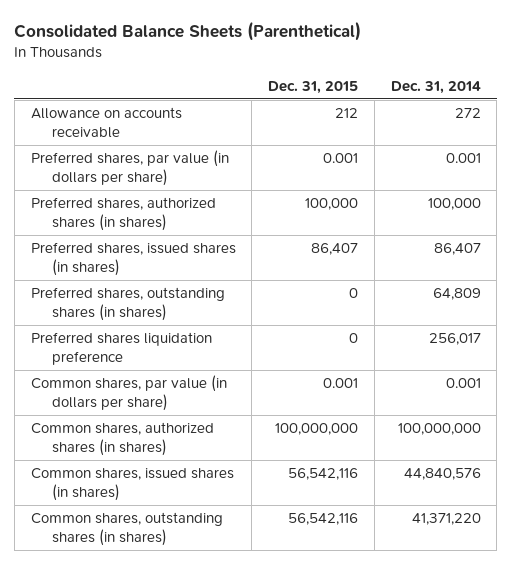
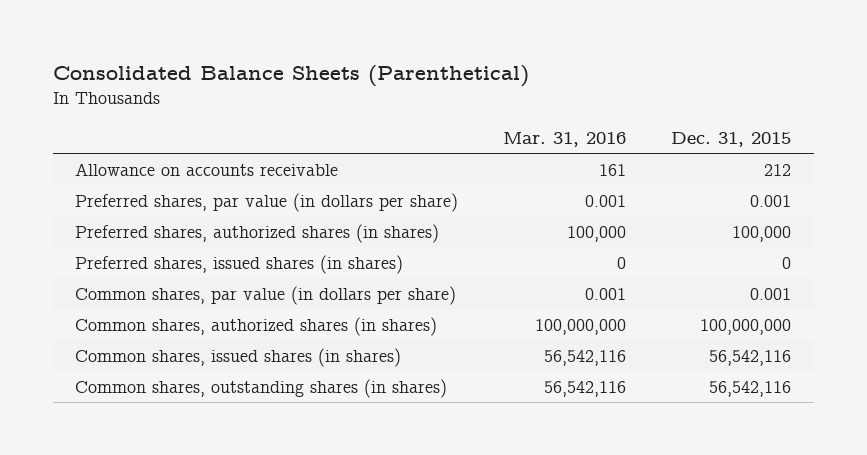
- | Dec. 31, 2015 | Dec. 31, 2014
+ | Mar. 31, 2016 | Dec. 31, 2015
- Preferred shares, issued shares (in shares) | 86,407 | 86,407
- Preferred shares, outstanding shares (in shares) | 0 | 64,809
- Preferred shares liquidation preference | 0 | 256,017
+ Preferred shares, issued shares (in shares) | 0 | 0

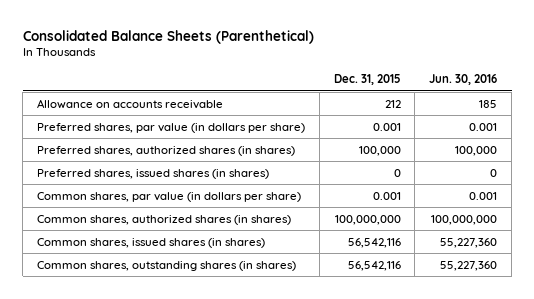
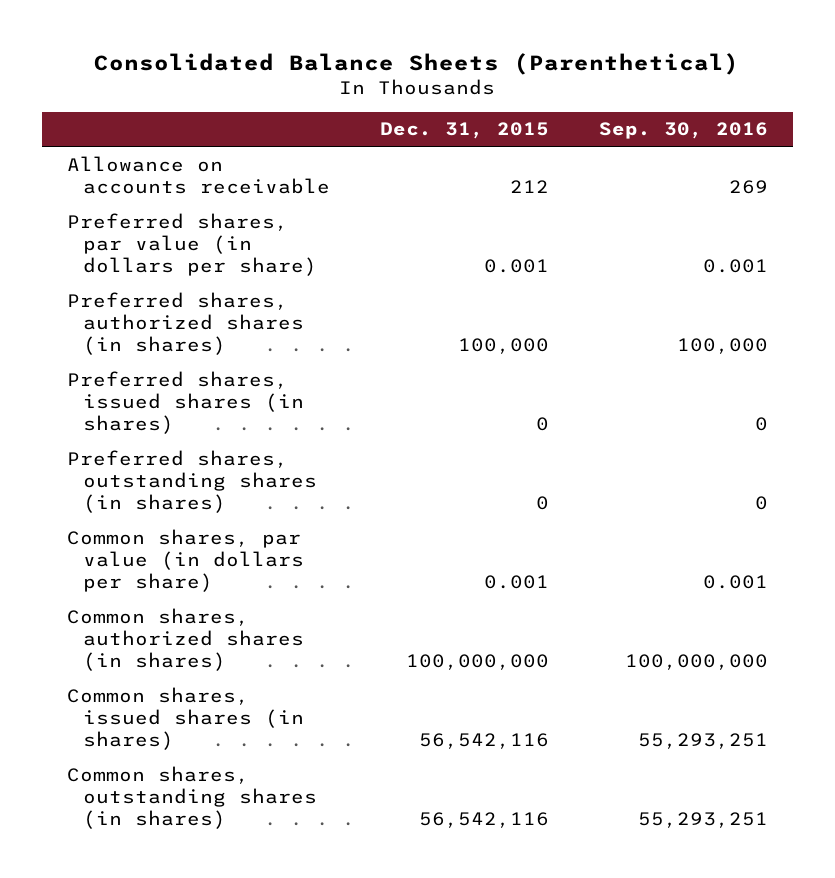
- | Dec. 31, 2015 | Jun. 30, 2016
+ | Dec. 31, 2015 | Sep. 30, 2016
+ Preferred shares, outstanding shares (in shares) | 0 | 0

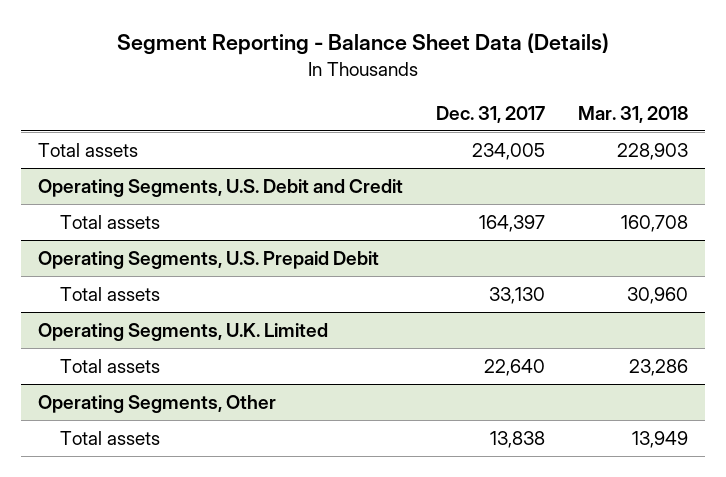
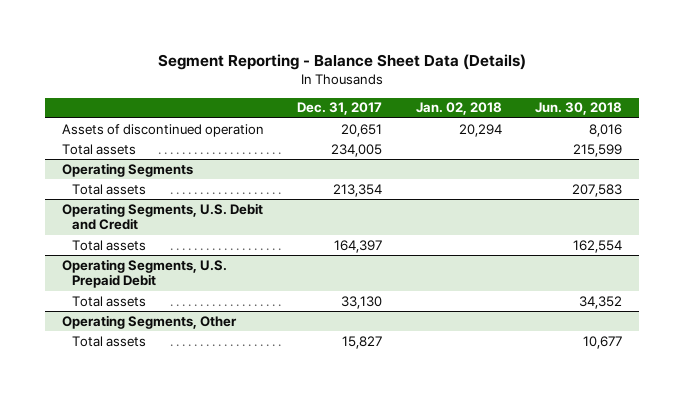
- | Dec. 31, 2017 | Mar. 31, 2018
+ | Dec. 31, 2017 | Jan. 02, 2018 | Jun. 30, 2018
+ Assets of discontinued operation | 20,651 | 20,294 | 8,016
+ Operating Segments
+ Total assets | 213,354 | | 207,583
- Operating Segments, U.K. Limited
- Total assets | 22,640 | 23,286
@ Operating Segments, Other
- Total assets | 13,838 | 13,949
+ Total assets | 15,827 | | 10,677

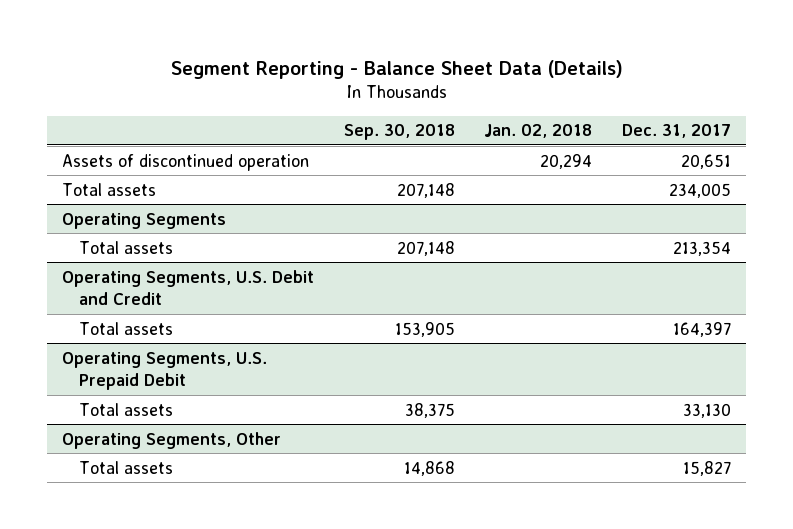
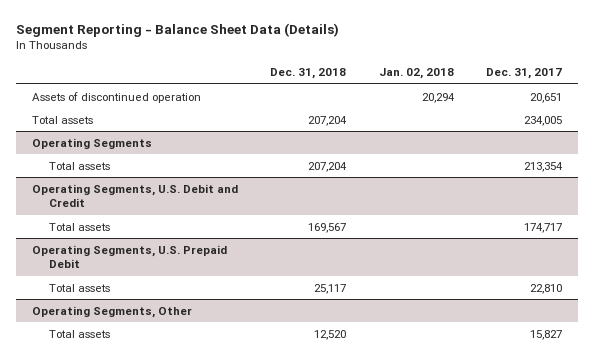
- | Sep. 30, 2018 | Jan. 02, 2018 | Dec. 31, 2017
+ | Dec. 31, 2018 | Jan. 02, 2018 | Dec. 31, 2017
@ Operating Segments, U.S. Debit and Credit
- Total assets | 153,905 | | 164,397
+ Total assets | 169,567 | | 174,717
@ Operating Segments, U.S. Prepaid Debit
- Total assets | 38,375 | | 33,130
+ Total assets | 25,117 | | 22,810

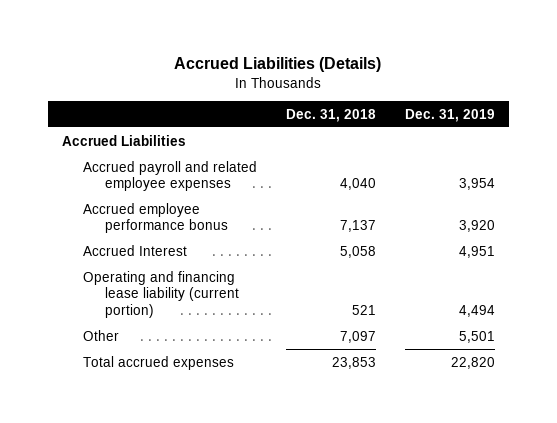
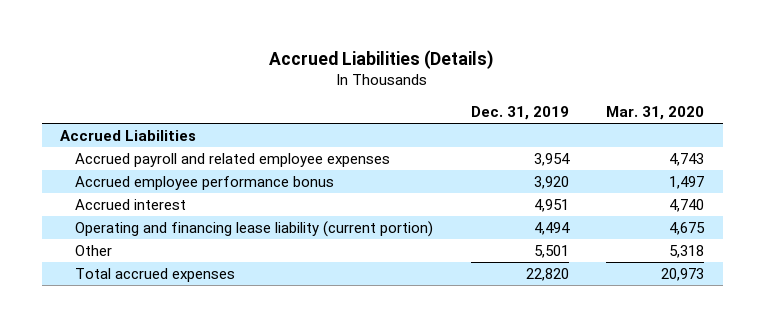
- | Dec. 31, 2018 | Dec. 31, 2019
+ | Dec. 31, 2019 | Mar. 31, 2020
- Accrued Interest | 5,058 | 4,951
+ Accrued interest | 4,951 | 4,740

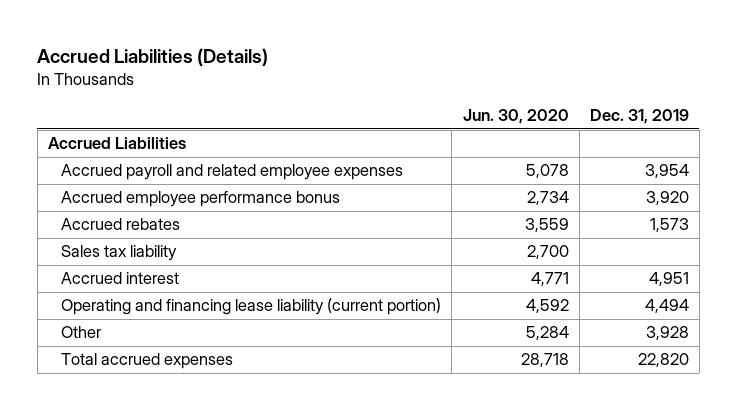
- | Dec. 31, 2019 | Mar. 31, 2020
+ | Jun. 30, 2020 | Dec. 31, 2019
+ Accrued rebates | 3,559 | 1,573
+ Sales tax liability | 2,700 |
- Other | 5,501 | 5,318
+ Other | 5,284 | 3,928

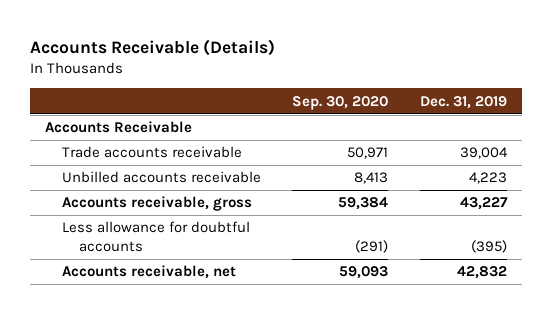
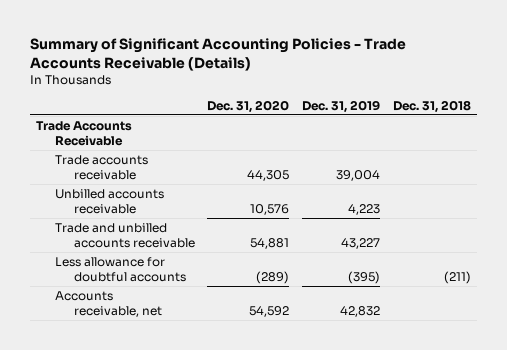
- Accounts Receivable (Details)
+ Summary of Significant Accounting Policies - Trade Accounts Receivable (Details)
- | Sep. 30, 2020 | Dec. 31, 2019
+ | Dec. 31, 2020 | Dec. 31, 2019 | Dec. 31, 2018
- Accounts Receivable
+ Trade Accounts Receivable
- Accounts receivable, gross | 59,384 | 43,227
+ Trade and unbilled accounts receivable | 54,881 | 43,227 |

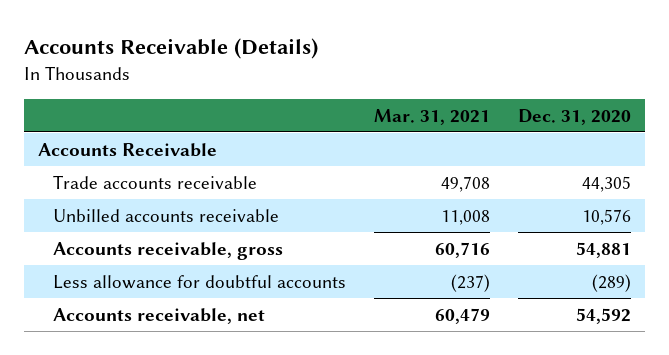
- Summary of Significant Accounting Policies - Trade Accounts Receivable (Details)
+ Accounts Receivable (Details)
- | Dec. 31, 2020 | Dec. 31, 2019 | Dec. 31, 2018
+ | Mar. 31, 2021 | Dec. 31, 2020
- Trade Accounts Receivable
+ Accounts Receivable
- Trade and unbilled accounts receivable | 54,881 | 43,227 |
+ Accounts receivable, gross | 60,716 | 54,881

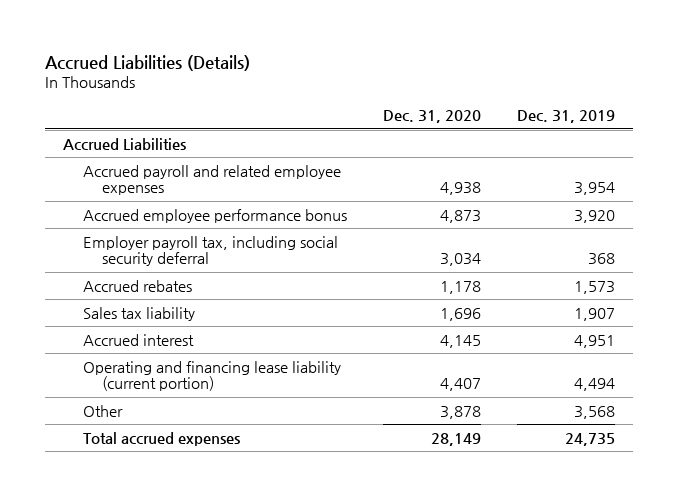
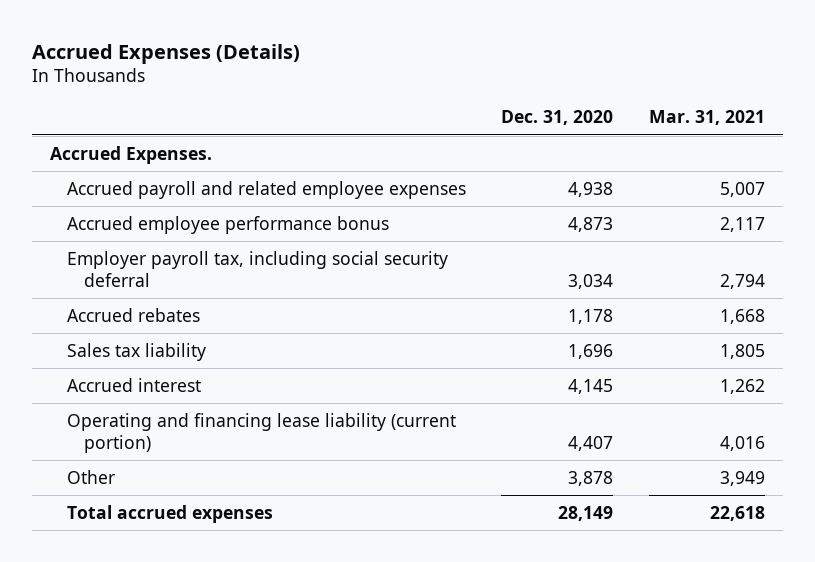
- Accrued Liabilities (Details)
+ Accrued Expenses (Details)
- | Dec. 31, 2020 | Dec. 31, 2019
+ | Dec. 31, 2020 | Mar. 31, 2021
- Accrued Liabilities
+ Accrued Expenses.

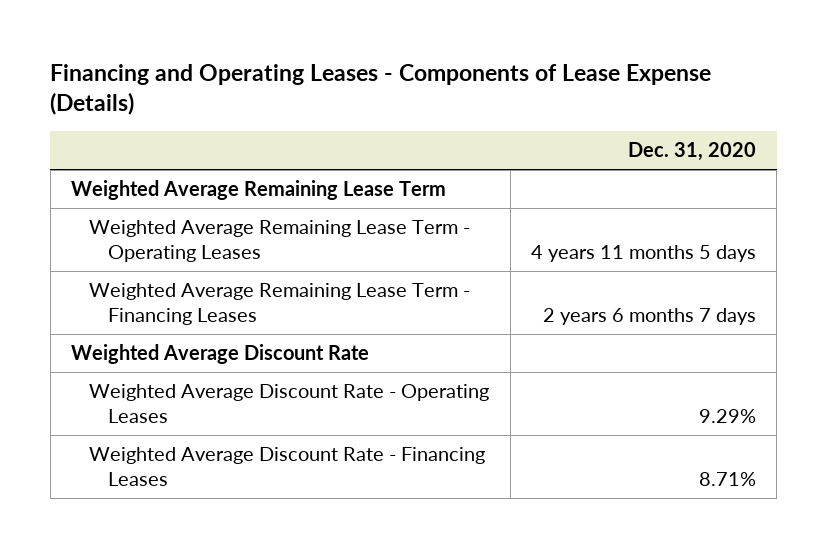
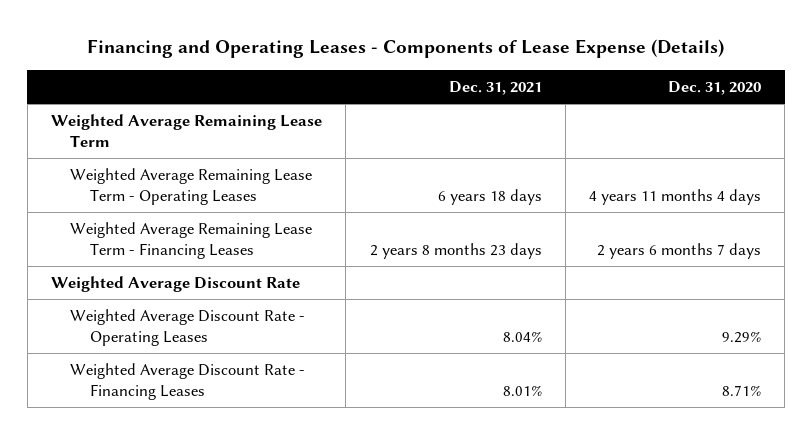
- | Dec. 31, 2020
+ | Dec. 31, 2021 | Dec. 31, 2020
- Weighted Average Remaining Lease Term - Operating Leases | 4 years 11 months 5 days
+ Weighted Average Remaining Lease Term - Operating Leases | 6 years 18 days | 4 years 11 months 4 days

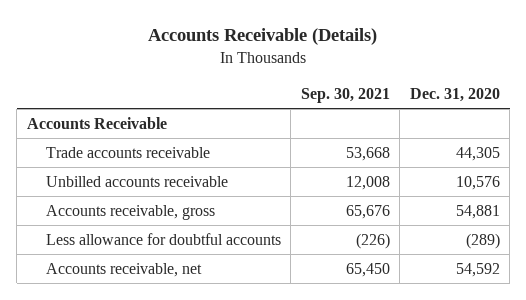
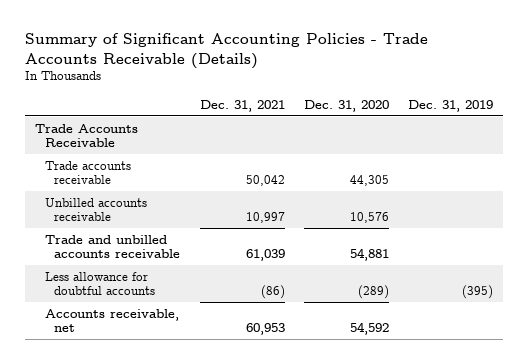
- Accounts Receivable (Details)
+ Summary of Significant Accounting Policies - Trade Accounts Receivable (Details)
- | Sep. 30, 2021 | Dec. 31, 2020
+ | Dec. 31, 2021 | Dec. 31, 2020 | Dec. 31, 2019
- Accounts Receivable
+ Trade Accounts Receivable
- Accounts receivable, gross | 65,676 | 54,881
+ Trade and unbilled accounts receivable | 61,039 | 54,881 |

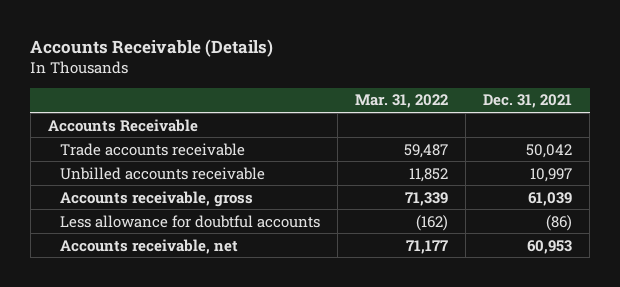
- Summary of Significant Accounting Policies - Trade Accounts Receivable (Details)
+ Accounts Receivable (Details)
- | Dec. 31, 2021 | Dec. 31, 2020 | Dec. 31, 2019
+ | Mar. 31, 2022 | Dec. 31, 2021
- Trade Accounts Receivable
+ Accounts Receivable
- Trade and unbilled accounts receivable | 61,039 | 54,881 |
+ Accounts receivable, gross | 71,339 | 61,039

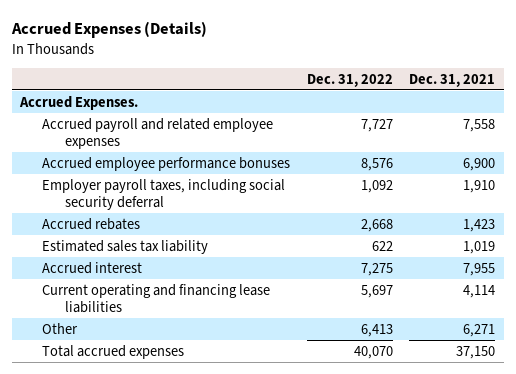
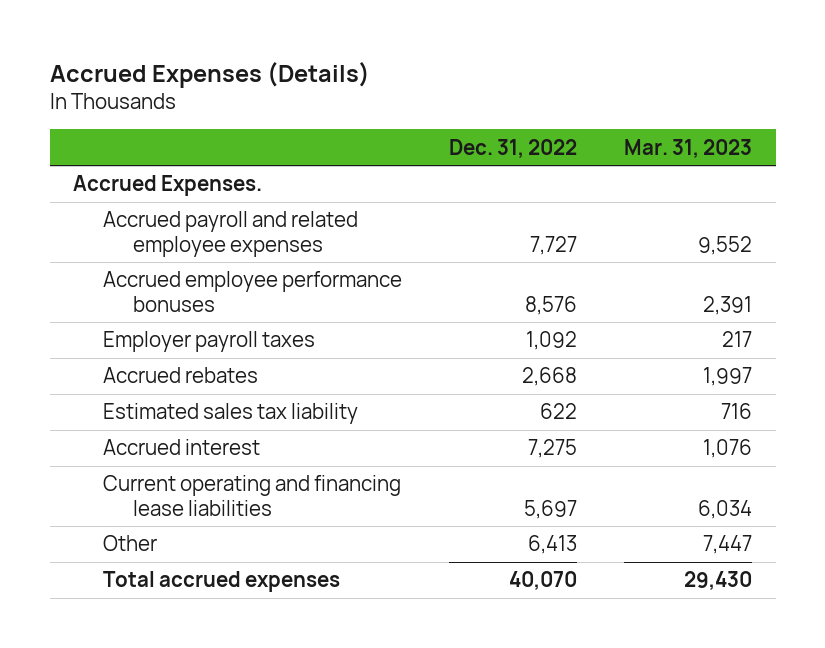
- | Dec. 31, 2022 | Dec. 31, 2021
+ | Dec. 31, 2022 | Mar. 31, 2023
- Employer payroll taxes, including social security deferral | 1,092 | 1,910
+ Employer payroll taxes | 1,092 | 217

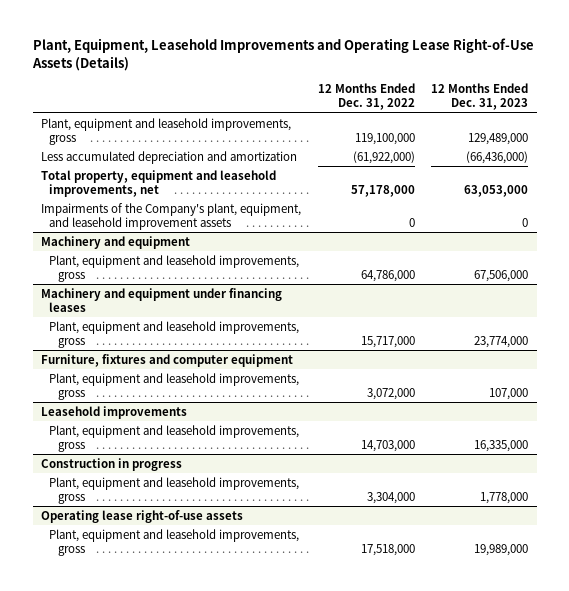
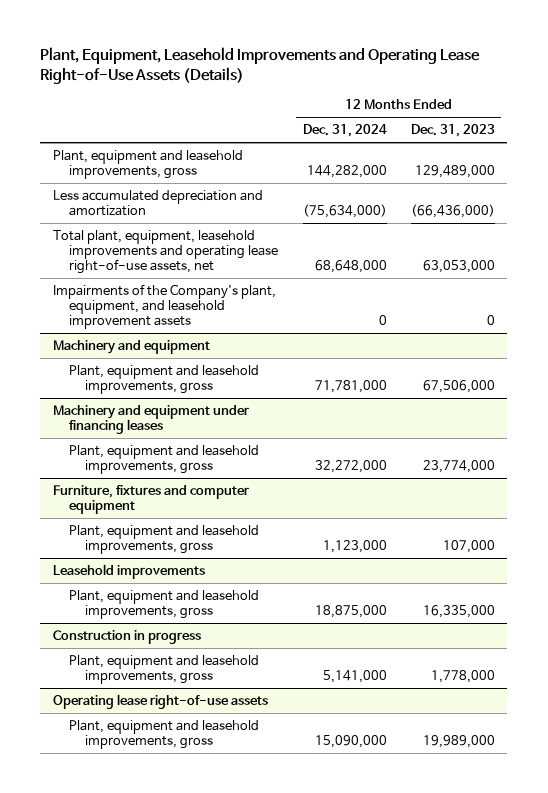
- | 12 Months Ended Dec. 31, 2022 | 12 Months Ended Dec. 31, 2023
+ | 12 Months Ended Dec. 31, 2024 | 12 Months Ended Dec. 31, 2023
- Total property, equipment and leasehold improvements, net | 57,178,000 | 63,053,000
+ Total plant, equipment, leasehold improvements and operating lease right-of-use assets, net | 68,648,000 | 63,053,000

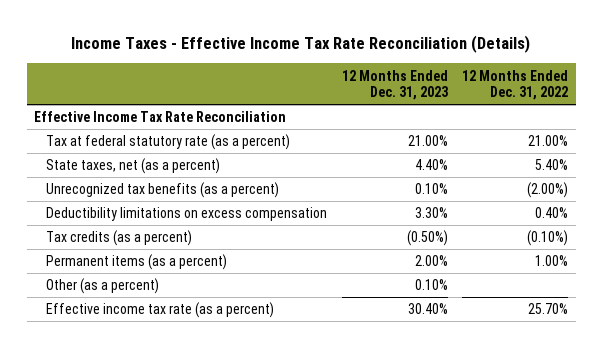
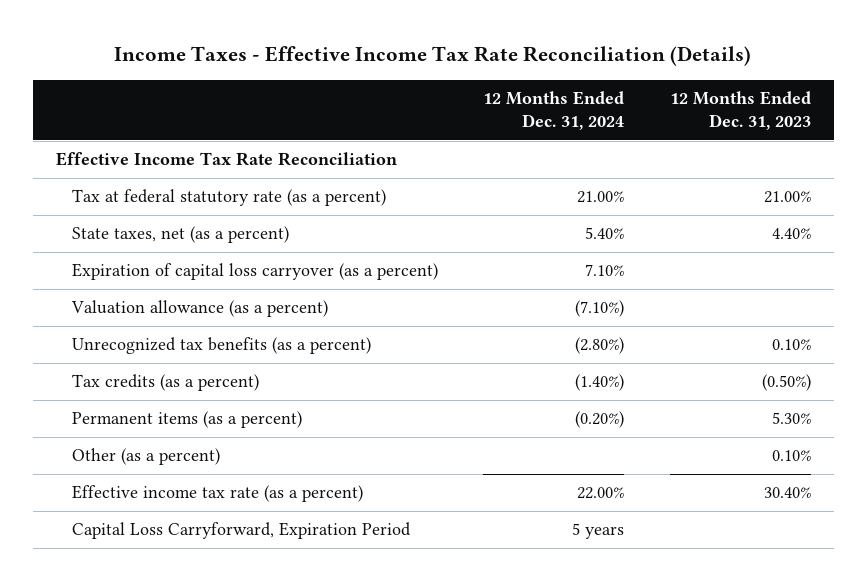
- | 12 Months Ended Dec. 31, 2023 | 12 Months Ended Dec. 31, 2022
+ | 12 Months Ended Dec. 31, 2024 | 12 Months Ended Dec. 31, 2023
+ Expiration of capital loss carryover (as a percent) | 7.10% |
+ Valuation allowance (as a percent) | (7.10%) |
- Deductibility limitations on excess compensation | 3.30% | 0.40%
- Permanent items (as a percent) | 2.00% | 1.00%
+ Permanent items (as a percent) | (0.20%) | 5.30%
+ Capital Loss Carryforward, Expiration Period | 5 years |

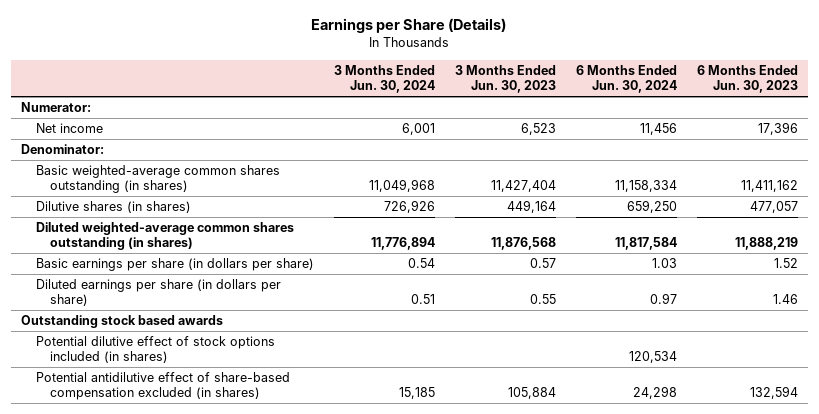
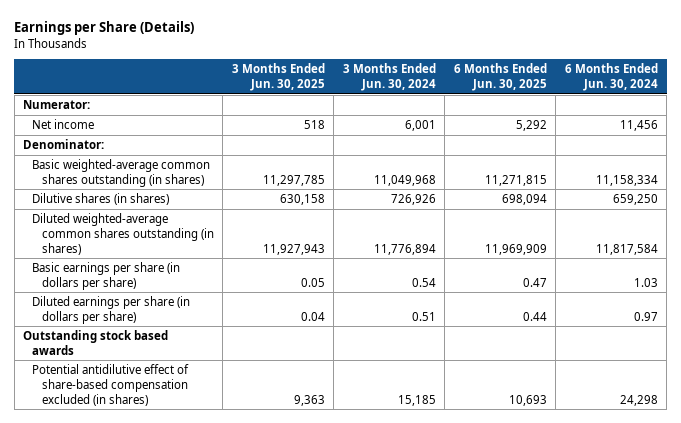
- | 3 Months Ended Jun. 30, 2024 | 3 Months Ended Jun. 30, 2023 | 6 Months Ended Jun. 30, 2024 | 6 Months Ended Jun. 30, 2023
+ | 3 Months Ended Jun. 30, 2025 | 3 Months Ended Jun. 30, 2024 | 6 Months Ended Jun. 30, 2025 | 6 Months Ended Jun. 30, 2024
- Potential dilutive effect of stock options included (in shares) | | | 120,534 |

